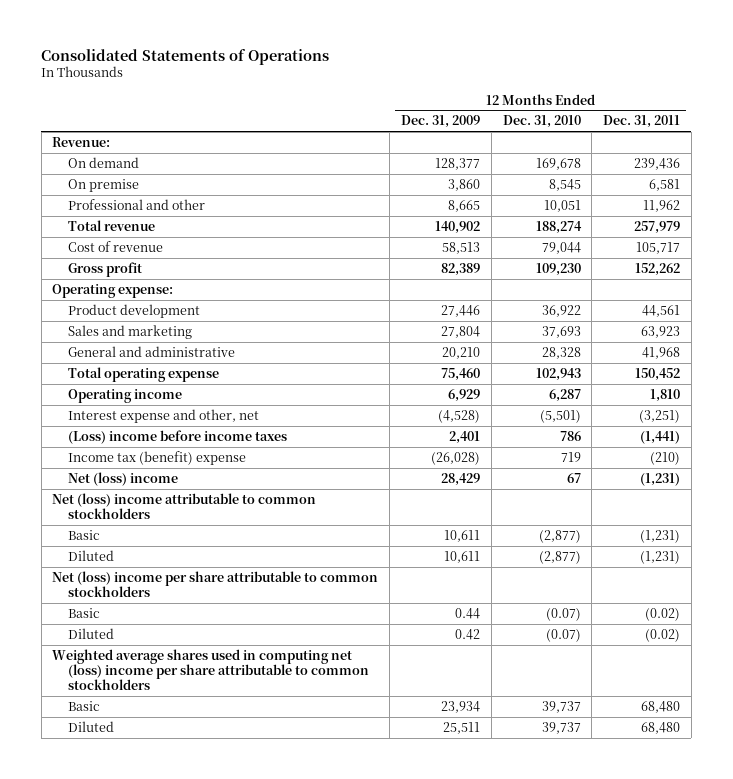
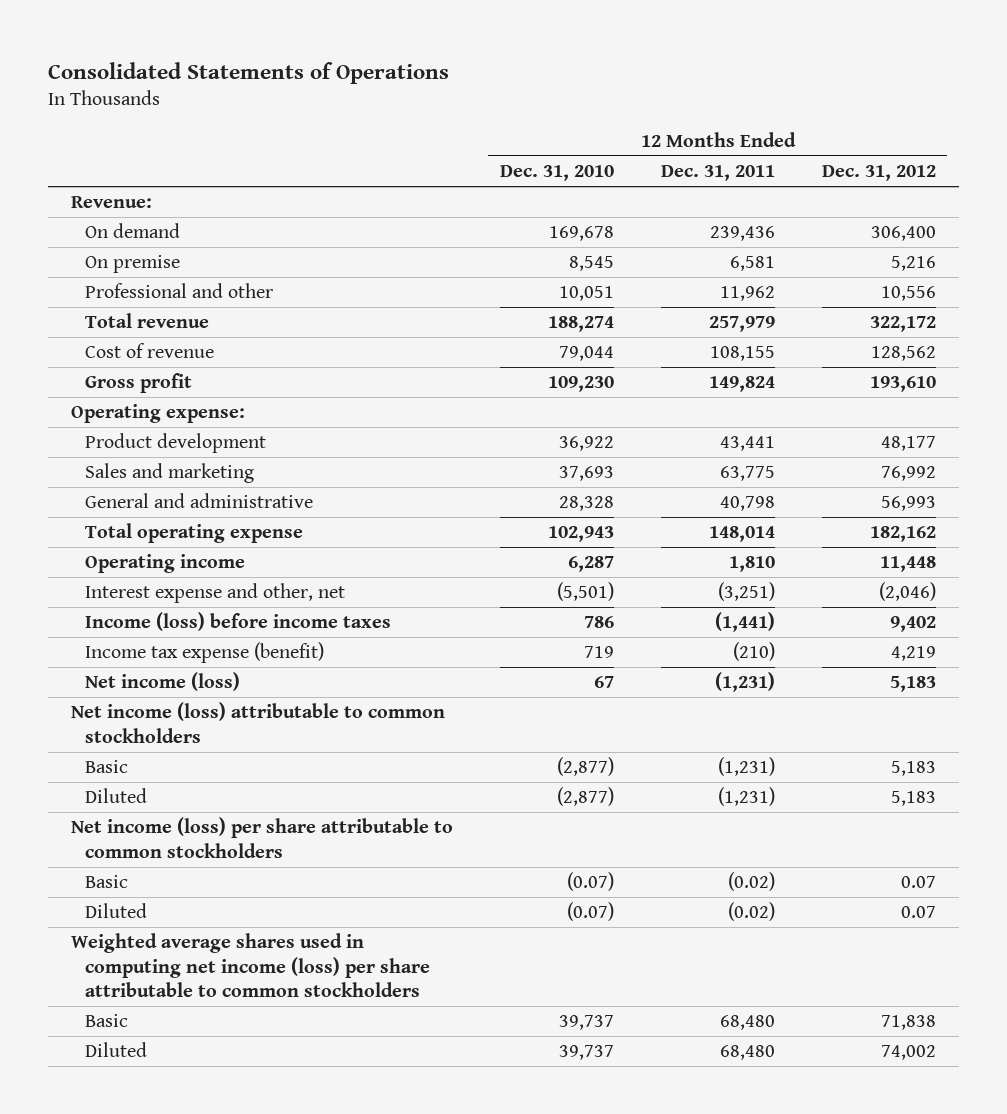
- | 12 Months Ended Dec. 31, 2009 | 12 Months Ended Dec. 31, 2010 | 12 Months Ended Dec. 31, 2011
+ | 12 Months Ended Dec. 31, 2010 | 12 Months Ended Dec. 31, 2011 | 12 Months Ended Dec. 31, 2012
- Cost of revenue | 58,513 | 79,044 | 105,717
- Gross profit | 82,389 | 109,230 | 152,262
+ Cost of revenue | 79,044 | 108,155 | 128,562
+ Gross profit | 109,230 | 149,824 | 193,610
- Product development | 27,446 | 36,922 | 44,561
- Sales and marketing | 27,804 | 37,693 | 63,923
- General and administrative | 20,210 | 28,328 | 41,968
- Total operating expense | 75,460 | 102,943 | 150,452
+ Product development | 36,922 | 43,441 | 48,177
+ Sales and marketing | 37,693 | 63,775 | 76,992
+ General and administrative | 28,328 | 40,798 | 56,993
+ Total operating expense | 102,943 | 148,014 | 182,162
- (Loss) income before income taxes | 2,401 | 786 | (1,441)
- Income tax (benefit) expense | (26,028) | 719 | (210)
- Net (loss) income | 28,429 | 67 | (1,231)
- Net (loss) income attributable to common stockholders
+ Income (loss) before income taxes | 786 | (1,441) | 9,402
+ Income tax expense (benefit) | 719 | (210) | 4,219
+ Net income (loss) | 67 | (1,231) | 5,183
+ Net income (loss) attributable to common stockholders
- Net (loss) income per share attributable to common stockholders
+ Net income (loss) per share attributable to common stockholders
- Weighted average shares used in computing net (loss) income per share attributable to common stockholders
+ Weighted average shares used in computing net income (loss) per share attributable to common stockholders

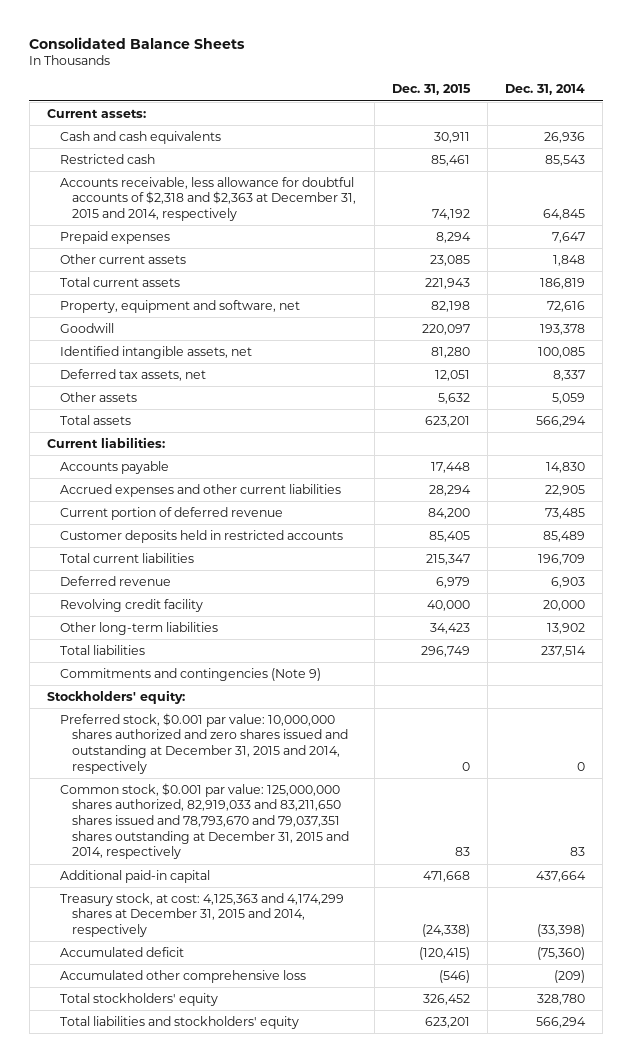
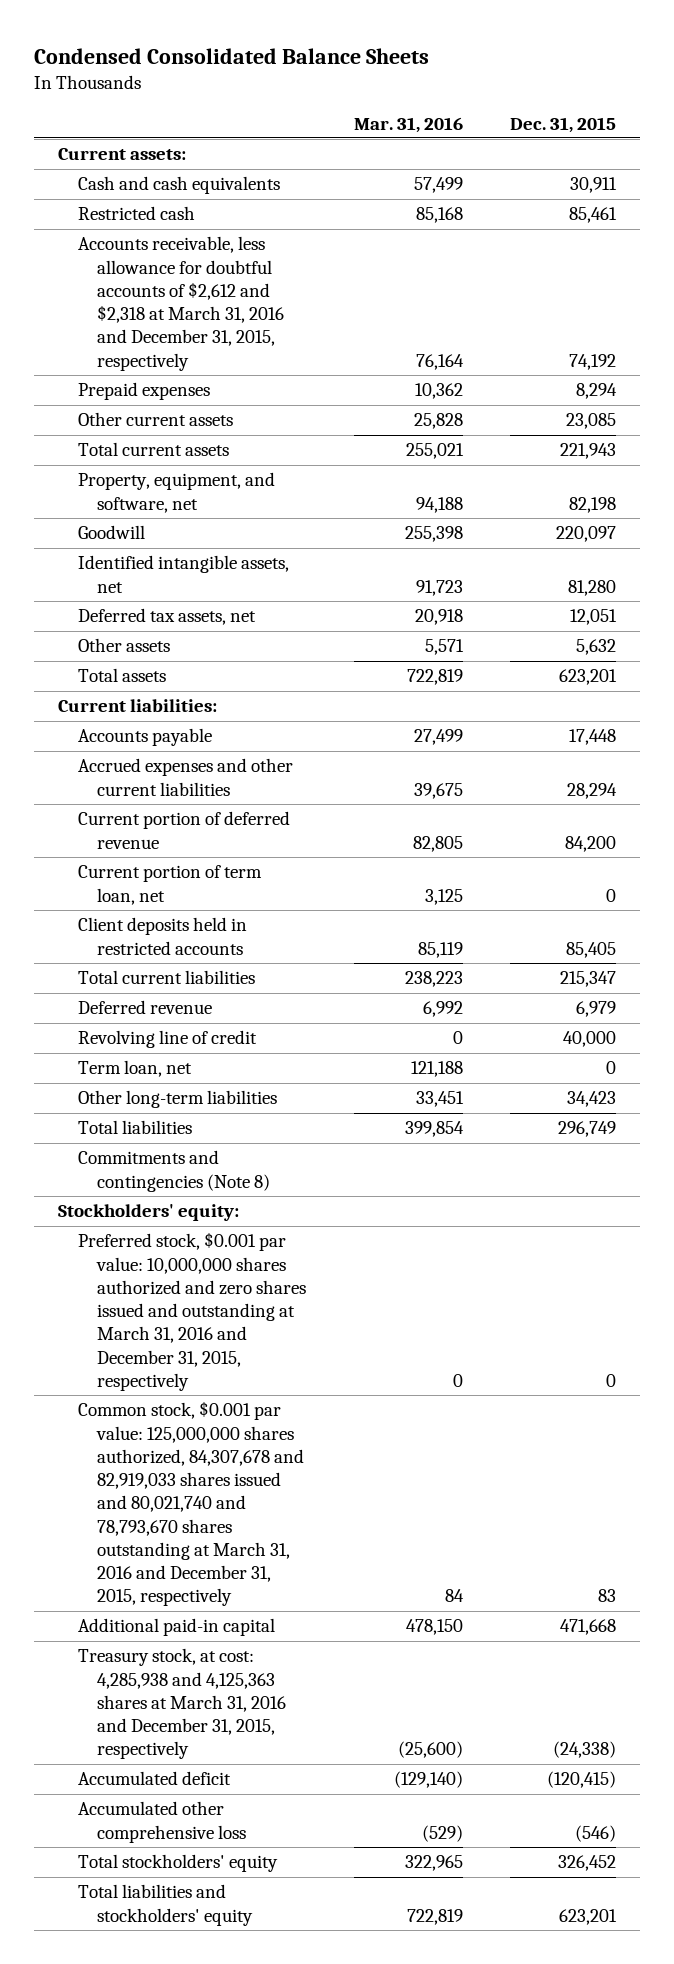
- Consolidated Balance Sheets
+ Condensed Consolidated Balance Sheets
- | Dec. 31, 2015 | Dec. 31, 2014
+ | Mar. 31, 2016 | Dec. 31, 2015
- Accounts receivable, less allowance for doubtful accounts of $2,318 and $2,363 at December 31, 2015 and 2014, respectively | 74,192 | 64,845
+ Accounts receivable, less allowance for doubtful accounts of $2,612 and $2,318 at March 31, 2016 and December 31, 2015, respectively | 76,164 | 74,192
- Property, equipment and software, net | 82,198 | 72,616
+ Property, equipment, and software, net | 94,188 | 82,198
- Customer deposits held in restricted accounts | 85,405 | 85,489
+ Current portion of term loan, net | 3,125 | 0
+ Client deposits held in restricted accounts | 85,119 | 85,405
- Revolving credit facility | 40,000 | 20,000
+ Revolving line of credit | 0 | 40,000
+ Term loan, net | 121,188 | 0
- Commitments and contingencies (Note 9)
+ Commitments and contingencies (Note 8)
- Preferred stock, $0.001 par value: 10,000,000 shares authorized and zero shares issued and outstanding at December 31, 2015 and 2014, respectively | 0 | 0
- Common stock, $0.001 par value: 125,000,000 shares authorized, 82,919,033 and 83,211,650 shares issued and 78,793,670 and 79,037,351 shares outstanding at December 31, 2015 and 2014, respectively | 83 | 83
+ Preferred stock, $0.001 par value: 10,000,000 shares authorized and zero shares issued and outstanding at March 31, 2016 and December 31, 2015, respectively | 0 | 0
+ Common stock, $0.001 par value: 125,000,000 shares authorized, 84,307,678 and 82,919,033 shares issued and 80,021,740 and 78,793,670 shares outstanding at March 31, 2016 and December 31, 2015, respectively | 84 | 83
- Treasury stock, at cost: 4,125,363 and 4,174,299 shares at December 31, 2015 and 2014, respectively | (24,338) | (33,398)
+ Treasury stock, at cost: 4,285,938 and 4,125,363 shares at March 31, 2016 and December 31, 2015, respectively | (25,600) | (24,338)

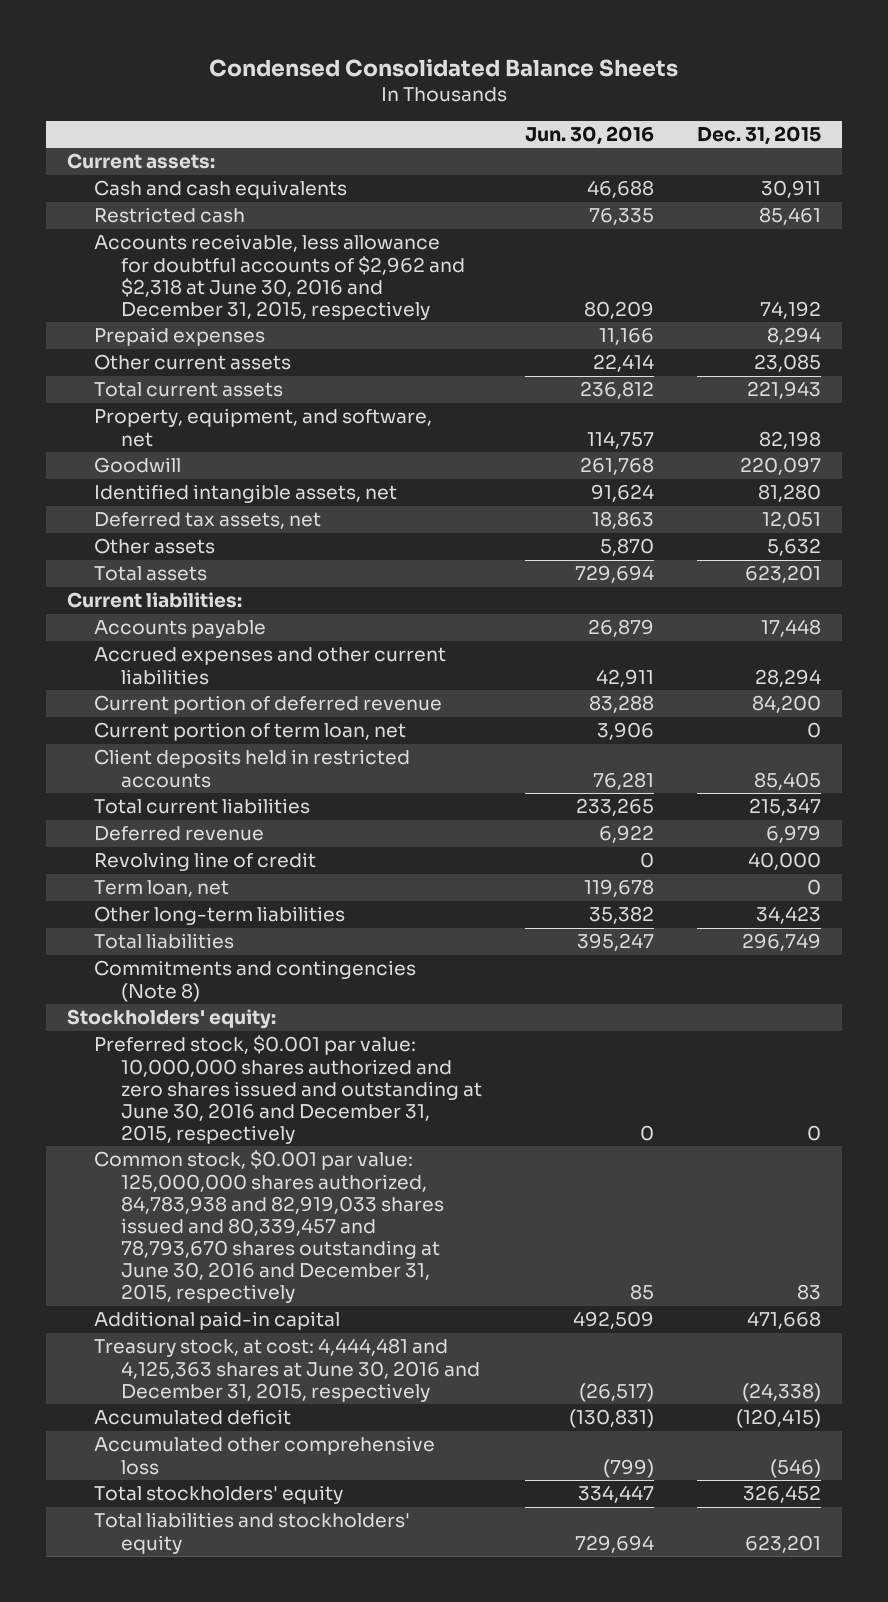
- | Mar. 31, 2016 | Dec. 31, 2015
+ | Jun. 30, 2016 | Dec. 31, 2015
- Accounts receivable, less allowance for doubtful accounts of $2,612 and $2,318 at March 31, 2016 and December 31, 2015, respectively | 76,164 | 74,192
+ Accounts receivable, less allowance for doubtful accounts of $2,962 and $2,318 at June 30, 2016 and December 31, 2015, respectively | 80,209 | 74,192
- Preferred stock, $0.001 par value: 10,000,000 shares authorized and zero shares issued and outstanding at March 31, 2016 and December 31, 2015, respectively | 0 | 0
- Common stock, $0.001 par value: 125,000,000 shares authorized, 84,307,678 and 82,919,033 shares issued and 80,021,740 and 78,793,670 shares outstanding at March 31, 2016 and December 31, 2015, respectively | 84 | 83
+ Preferred stock, $0.001 par value: 10,000,000 shares authorized and zero shares issued and outstanding at June 30, 2016 and December 31, 2015, respectively | 0 | 0
+ Common stock, $0.001 par value: 125,000,000 shares authorized, 84,783,938 and 82,919,033 shares issued and 80,339,457 and 78,793,670 shares outstanding at June 30, 2016 and December 31, 2015, respectively | 85 | 83
- Treasury stock, at cost: 4,285,938 and 4,125,363 shares at March 31, 2016 and December 31, 2015, respectively | (25,600) | (24,338)
+ Treasury stock, at cost: 4,444,481 and 4,125,363 shares at June 30, 2016 and December 31, 2015, respectively | (26,517) | (24,338)

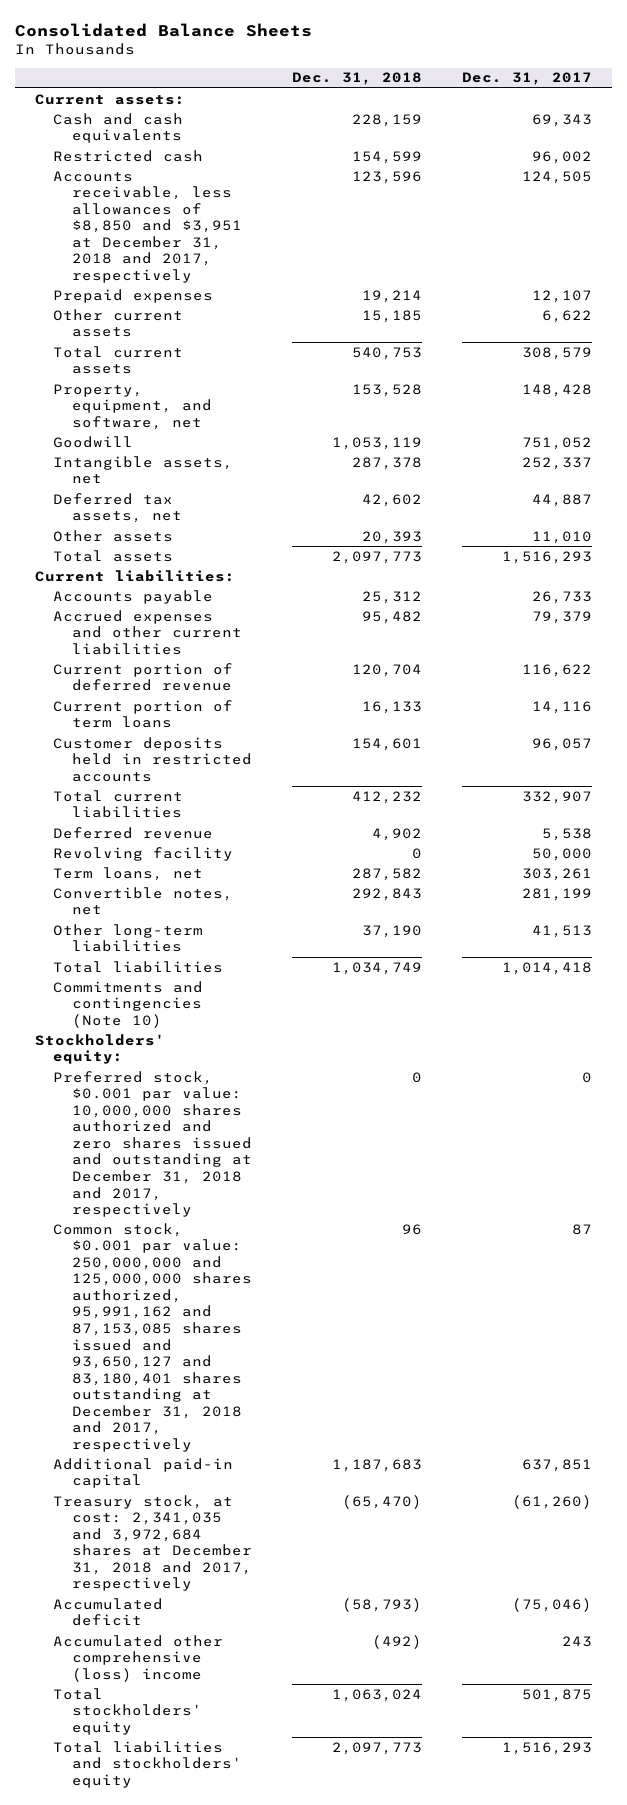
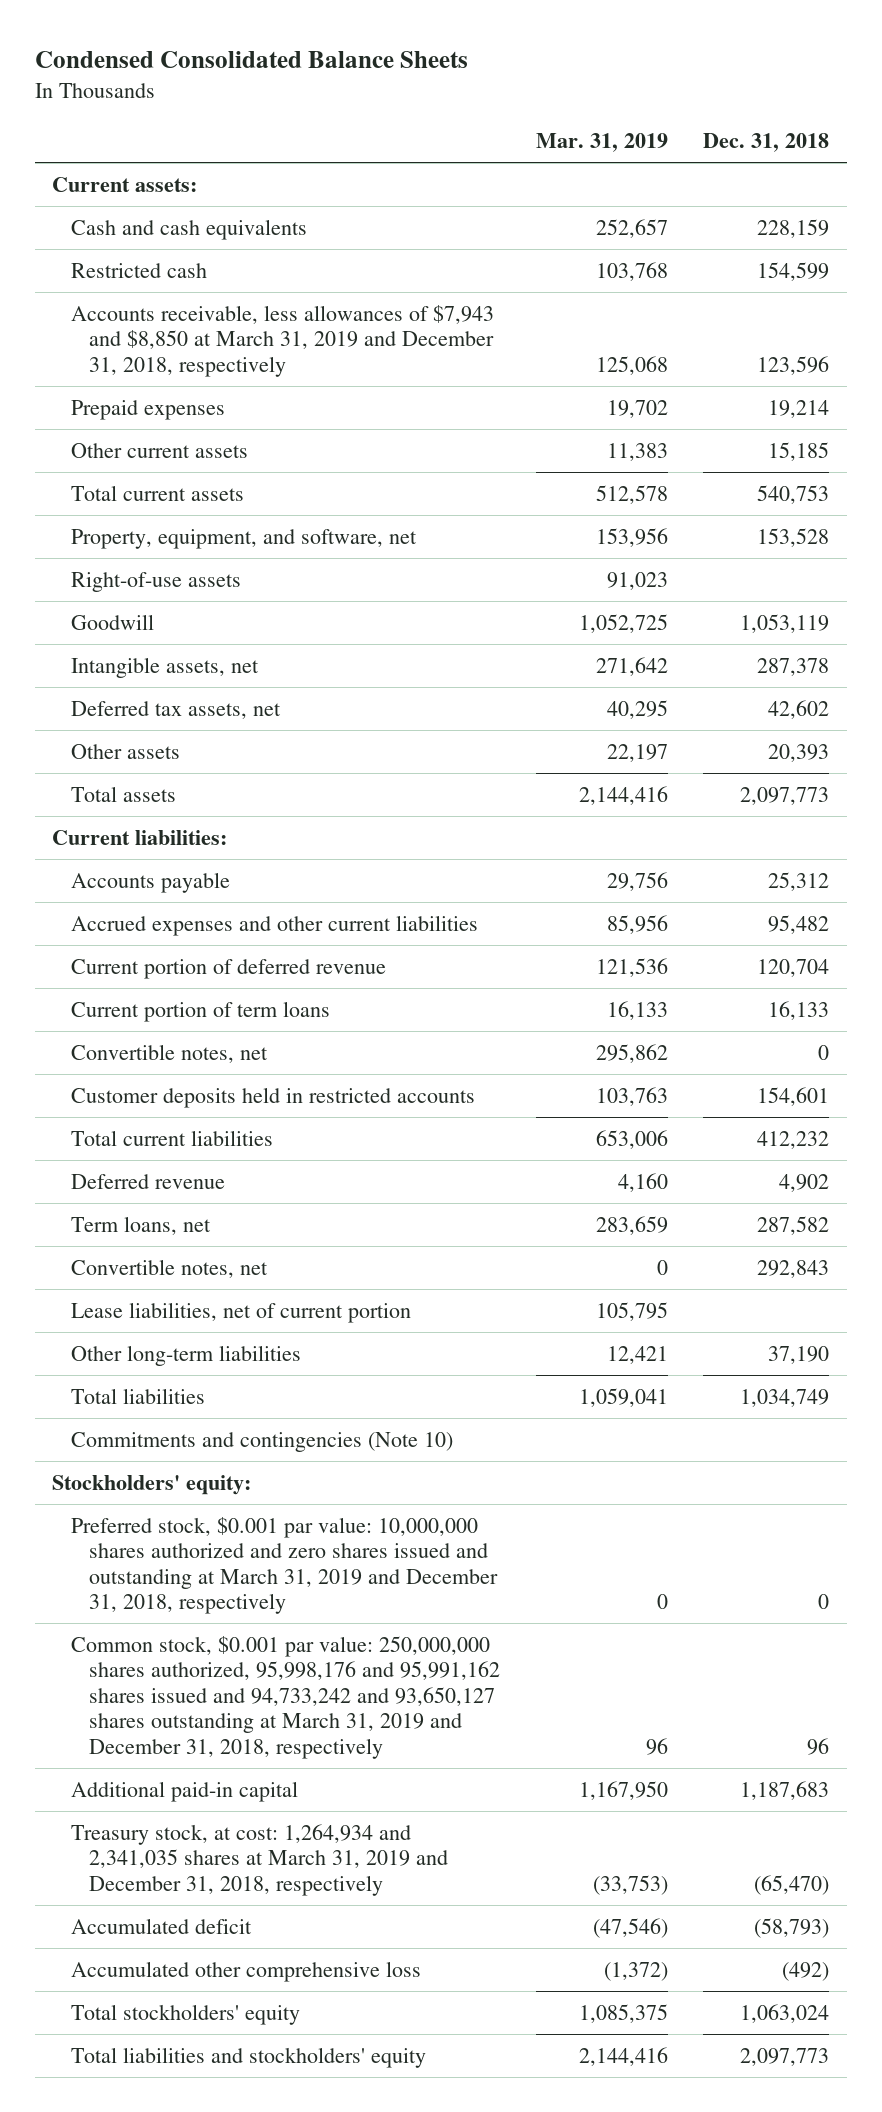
- Consolidated Balance Sheets
+ Condensed Consolidated Balance Sheets
- | Dec. 31, 2018 | Dec. 31, 2017
+ | Mar. 31, 2019 | Dec. 31, 2018
- Accounts receivable, less allowances of $8,850 and $3,951 at December 31, 2018 and 2017, respectively | 123,596 | 124,505
+ Accounts receivable, less allowances of $7,943 and $8,850 at March 31, 2019 and December 31, 2018, respectively | 125,068 | 123,596
+ Right-of-use assets | 91,023 |
+ Convertible notes, net | 295,862 | 0
- Revolving facility | 0 | 50,000
+ Lease liabilities, net of current portion | 105,795 |
- Preferred stock, $0.001 par value: 10,000,000 shares authorized and zero shares issued and outstanding at December 31, 2018 and 2017, respectively | 0 | 0
- Common stock, $0.001 par value: 250,000,000 and 125,000,000 shares authorized, 95,991,162 and 87,153,085 shares issued and 93,650,127 and 83,180,401 shares outstanding at December 31, 2018 and 2017, respectively | 96 | 87
+ Preferred stock, $0.001 par value: 10,000,000 shares authorized and zero shares issued and outstanding at March 31, 2019 and December 31, 2018, respectively | 0 | 0
+ Common stock, $0.001 par value: 250,000,000 shares authorized, 95,998,176 and 95,991,162 shares issued and 94,733,242 and 93,650,127 shares outstanding at March 31, 2019 and December 31, 2018, respectively | 96 | 96
- Treasury stock, at cost: 2,341,035 and 3,972,684 shares at December 31, 2018 and 2017, respectively | (65,470) | (61,260)
+ Treasury stock, at cost: 1,264,934 and 2,341,035 shares at March 31, 2019 and December 31, 2018, respectively | (33,753) | (65,470)
- Accumulated other comprehensive (loss) income | (492) | 243
+ Accumulated other comprehensive loss | (1,372) | (492)

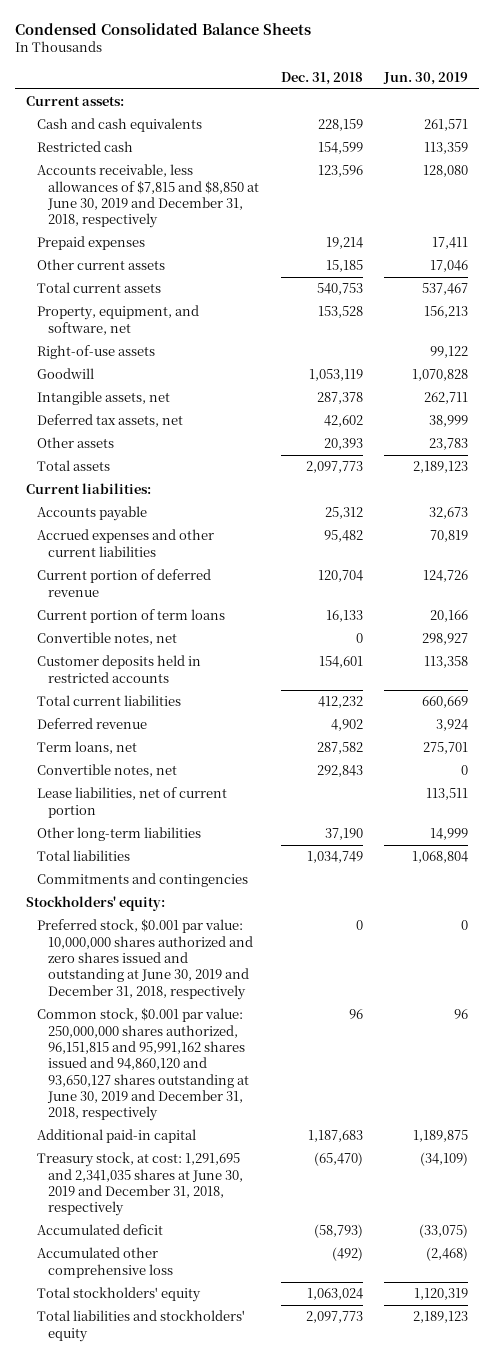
- | Mar. 31, 2019 | Dec. 31, 2018
+ | Dec. 31, 2018 | Jun. 30, 2019
- Accounts receivable, less allowances of $7,943 and $8,850 at March 31, 2019 and December 31, 2018, respectively | 125,068 | 123,596
+ Accounts receivable, less allowances of $7,815 and $8,850 at June 30, 2019 and December 31, 2018, respectively | 123,596 | 128,080
- Commitments and contingencies (Note 10)
+ Commitments and contingencies
- Preferred stock, $0.001 par value: 10,000,000 shares authorized and zero shares issued and outstanding at March 31, 2019 and December 31, 2018, respectively | 0 | 0
- Common stock, $0.001 par value: 250,000,000 shares authorized, 95,998,176 and 95,991,162 shares issued and 94,733,242 and 93,650,127 shares outstanding at March 31, 2019 and December 31, 2018, respectively | 96 | 96
+ Preferred stock, $0.001 par value: 10,000,000 shares authorized and zero shares issued and outstanding at June 30, 2019 and December 31, 2018, respectively | 0 | 0
+ Common stock, $0.001 par value: 250,000,000 shares authorized, 96,151,815 and 95,991,162 shares issued and 94,860,120 and 93,650,127 shares outstanding at June 30, 2019 and December 31, 2018, respectively | 96 | 96
- Treasury stock, at cost: 1,264,934 and 2,341,035 shares at March 31, 2019 and December 31, 2018, respectively | (33,753) | (65,470)
+ Treasury stock, at cost: 1,291,695 and 2,341,035 shares at June 30, 2019 and December 31, 2018, respectively | (65,470) | (34,109)

